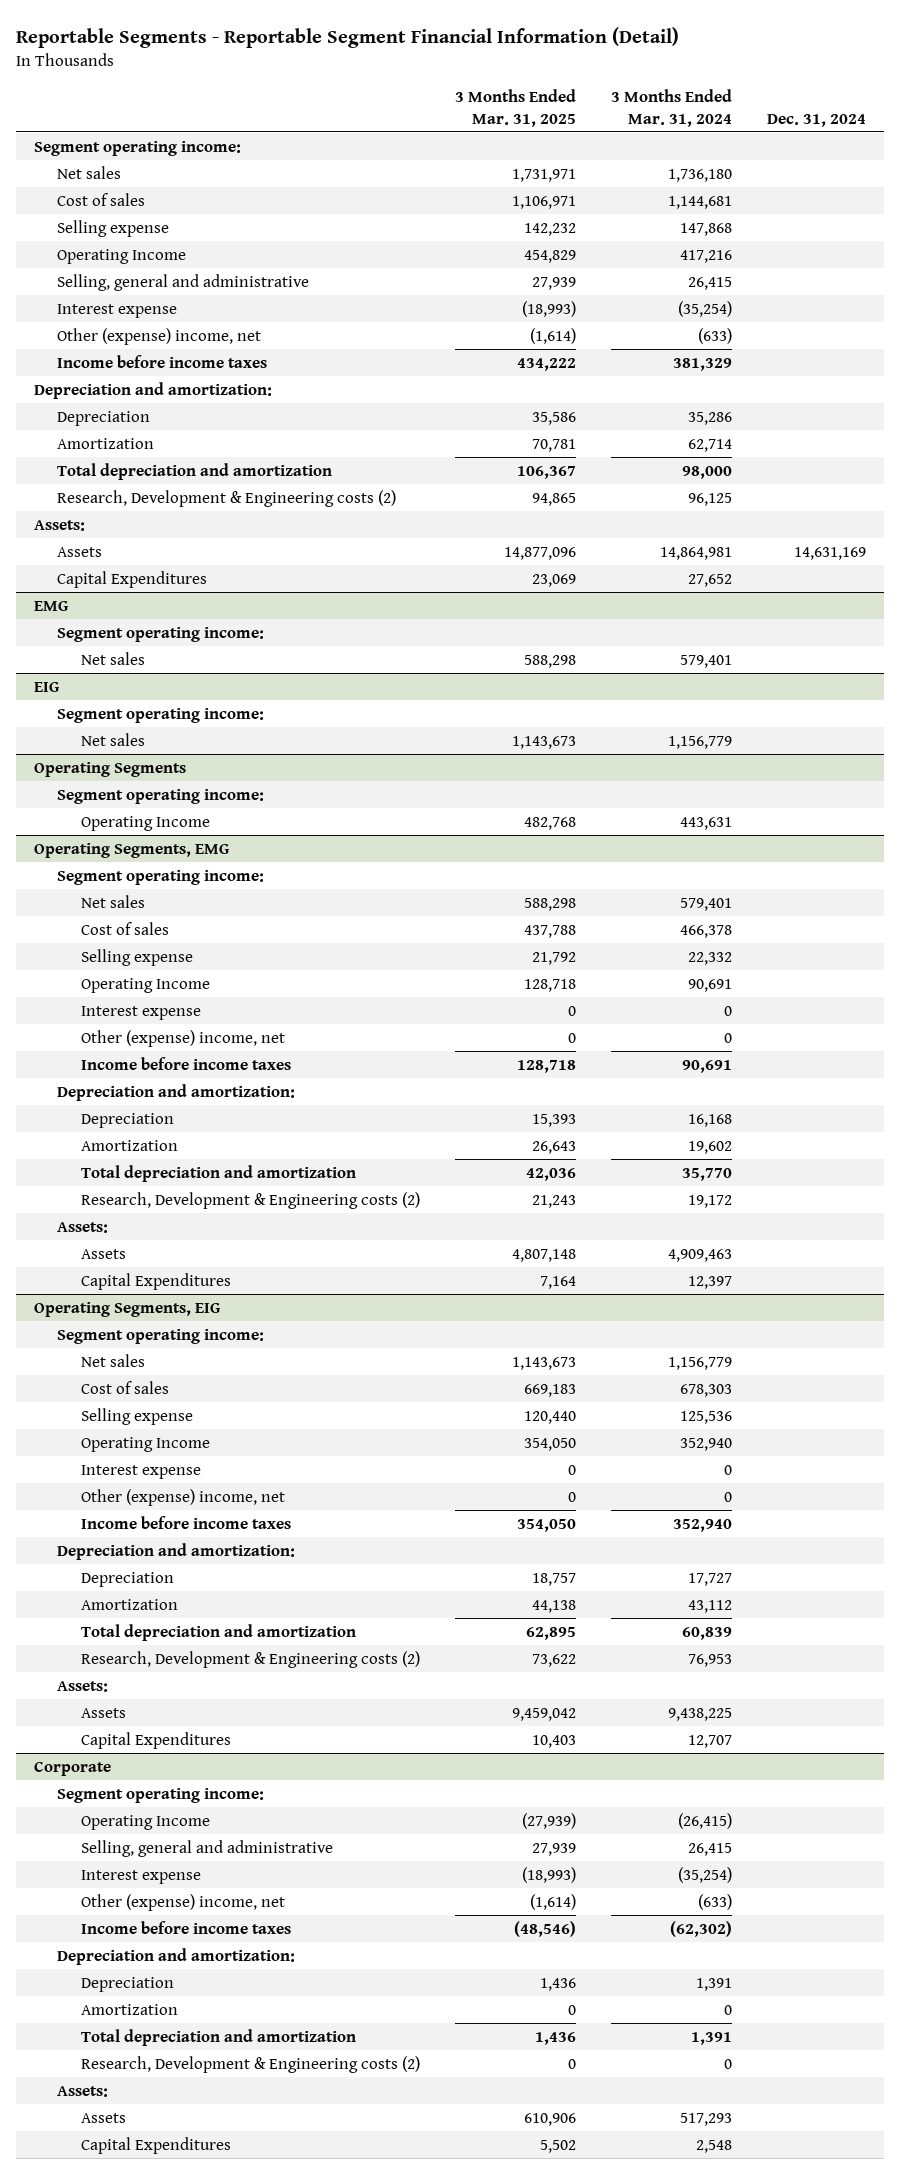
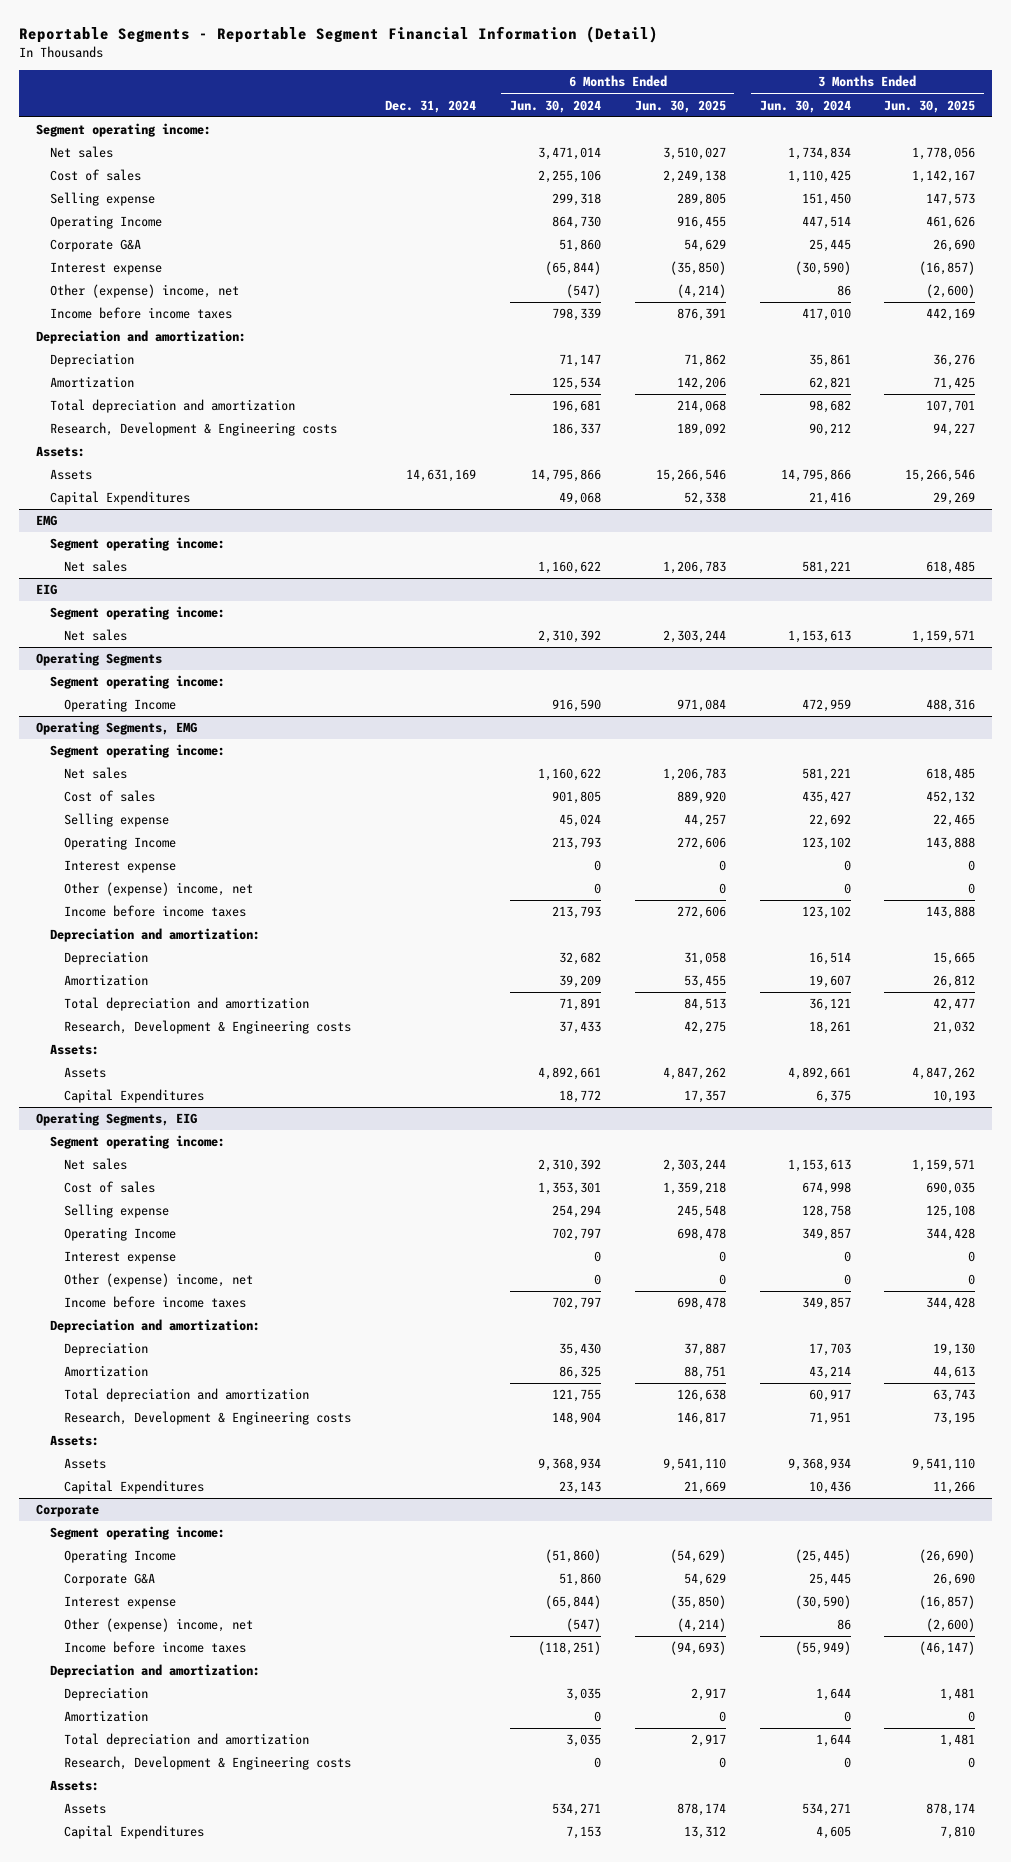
- | 3 Months Ended Mar. 31, 2025 | 3 Months Ended Mar. 31, 2024 | Dec. 31, 2024
+ | Dec. 31, 2024 | 6 Months Ended Jun. 30, 2024 | 6 Months Ended Jun. 30, 2025 | 3 Months Ended Jun. 30, 2024 | 3 Months Ended Jun. 30, 2025
- Selling, general and administrative | 27,939 | 26,415 |
+ Corporate G&A | | 51,860 | 54,629 | 25,445 | 26,690
- Research, Development & Engineering costs (2) | 94,865 | 96,125 |
+ Research, Development & Engineering costs | | 186,337 | 189,092 | 90,212 | 94,227
@ Operating Segments, EMG
- Research, Development & Engineering costs (2) | 21,243 | 19,172 |
+ Research, Development & Engineering costs | | 37,433 | 42,275 | 18,261 | 21,032
@ Operating Segments, EIG
- Research, Development & Engineering costs (2) | 73,622 | 76,953 |
+ Research, Development & Engineering costs | | 148,904 | 146,817 | 71,951 | 73,195
@ Corporate
- Selling, general and administrative | 27,939 | 26,415 |
+ Corporate G&A | | 51,860 | 54,629 | 25,445 | 26,690
- Research, Development & Engineering costs (2) | 0 | 0 |
+ Research, Development & Engineering costs | | 0 | 0 | 0 | 0

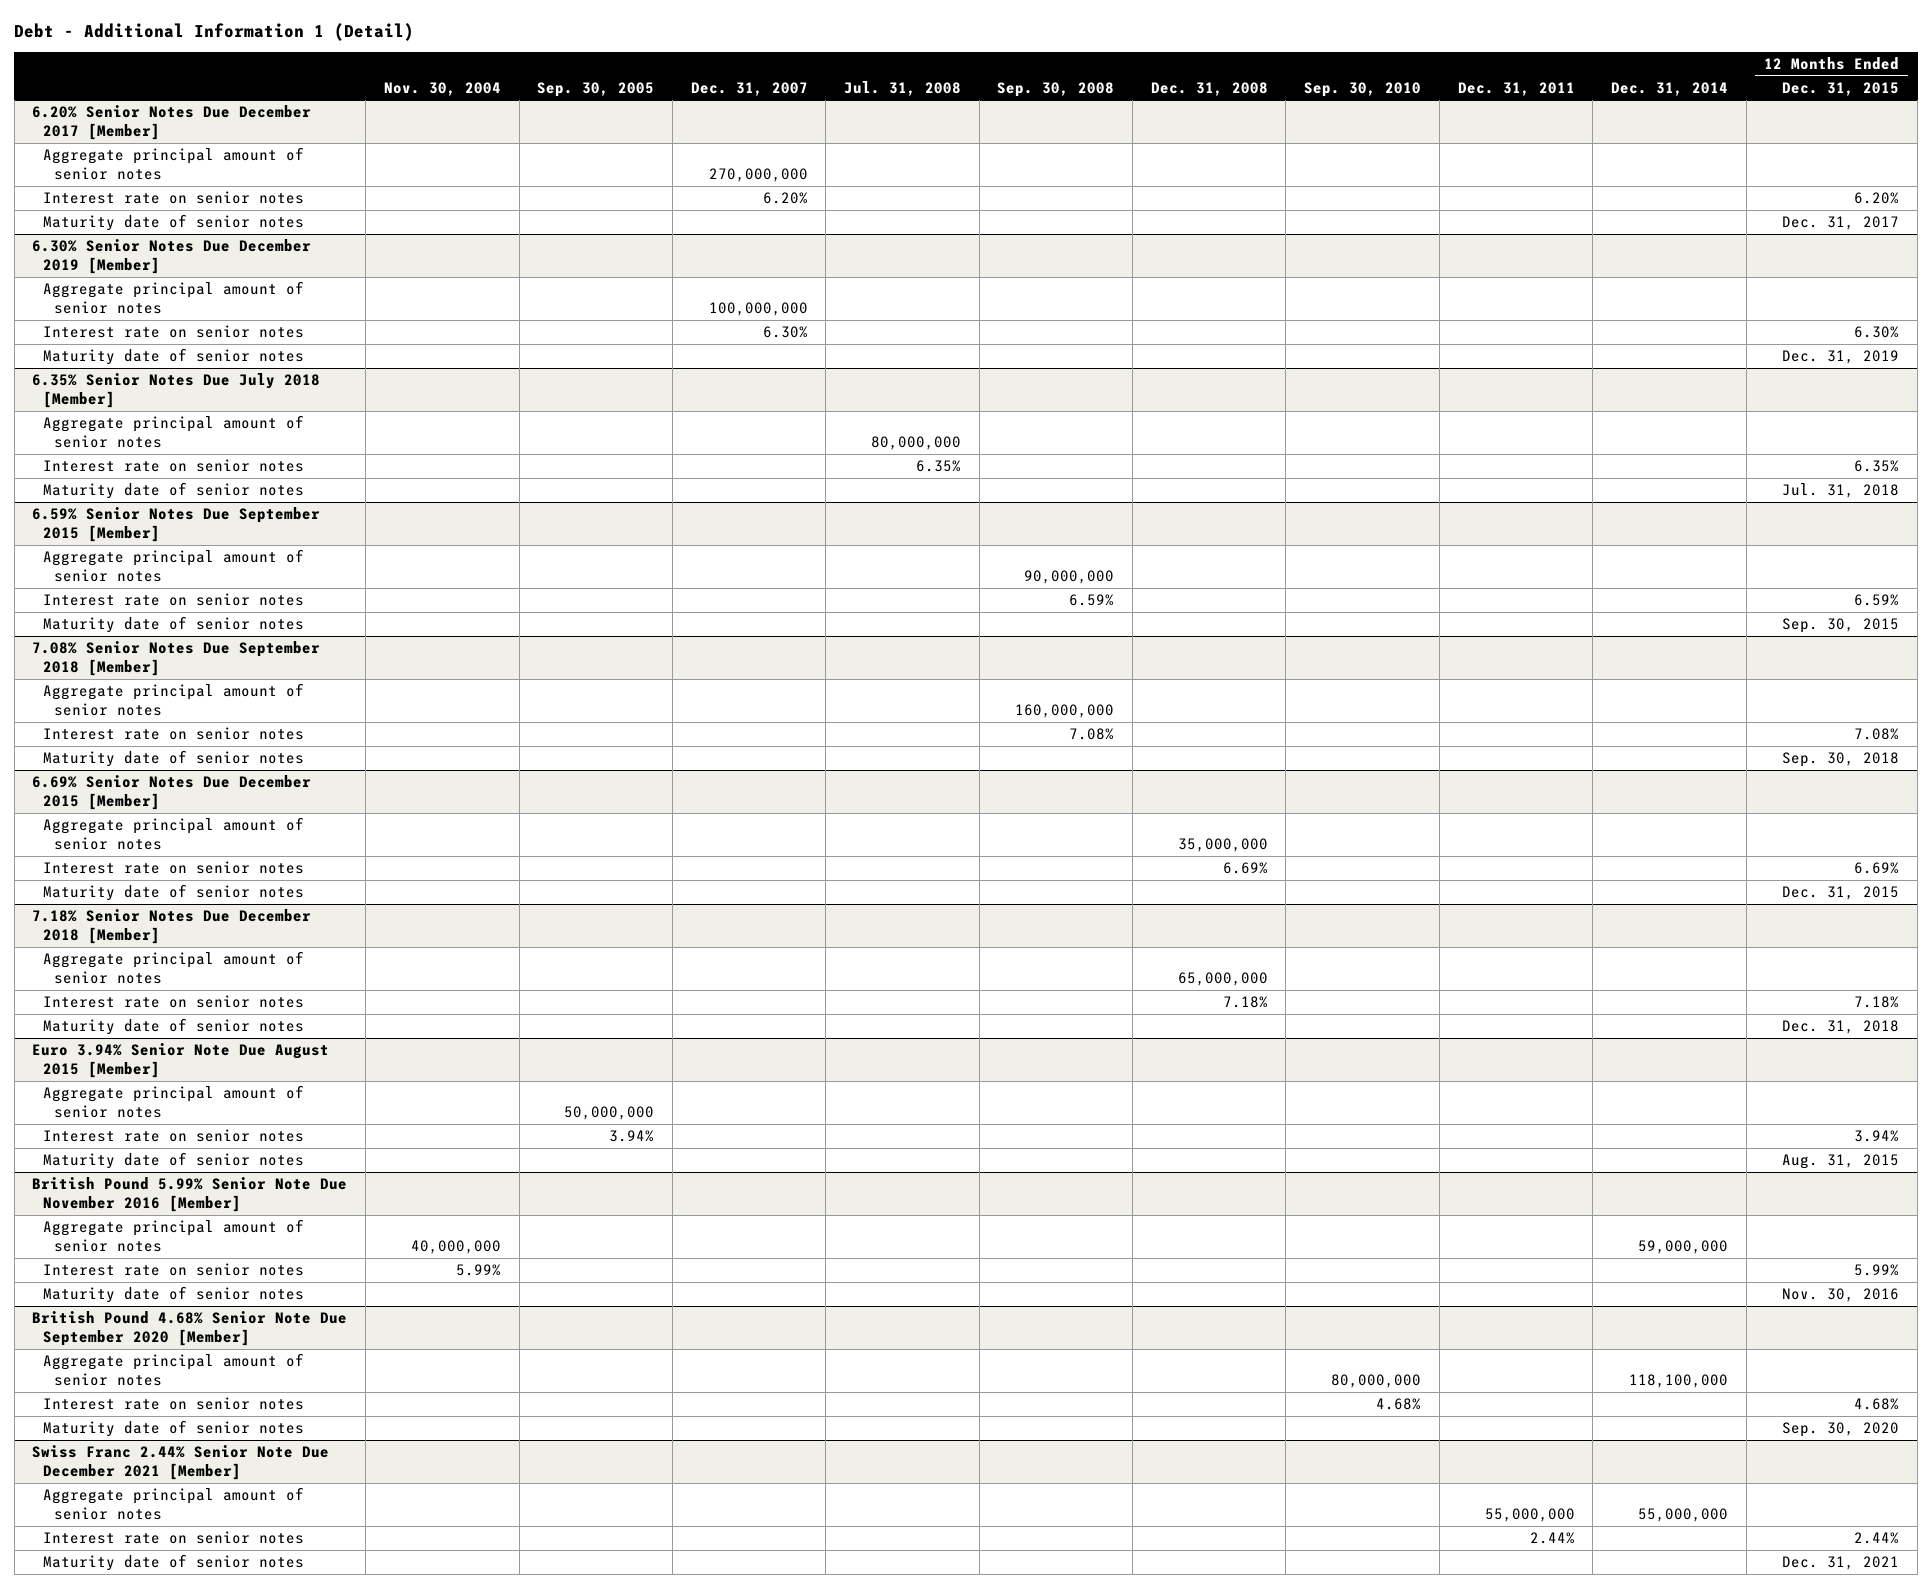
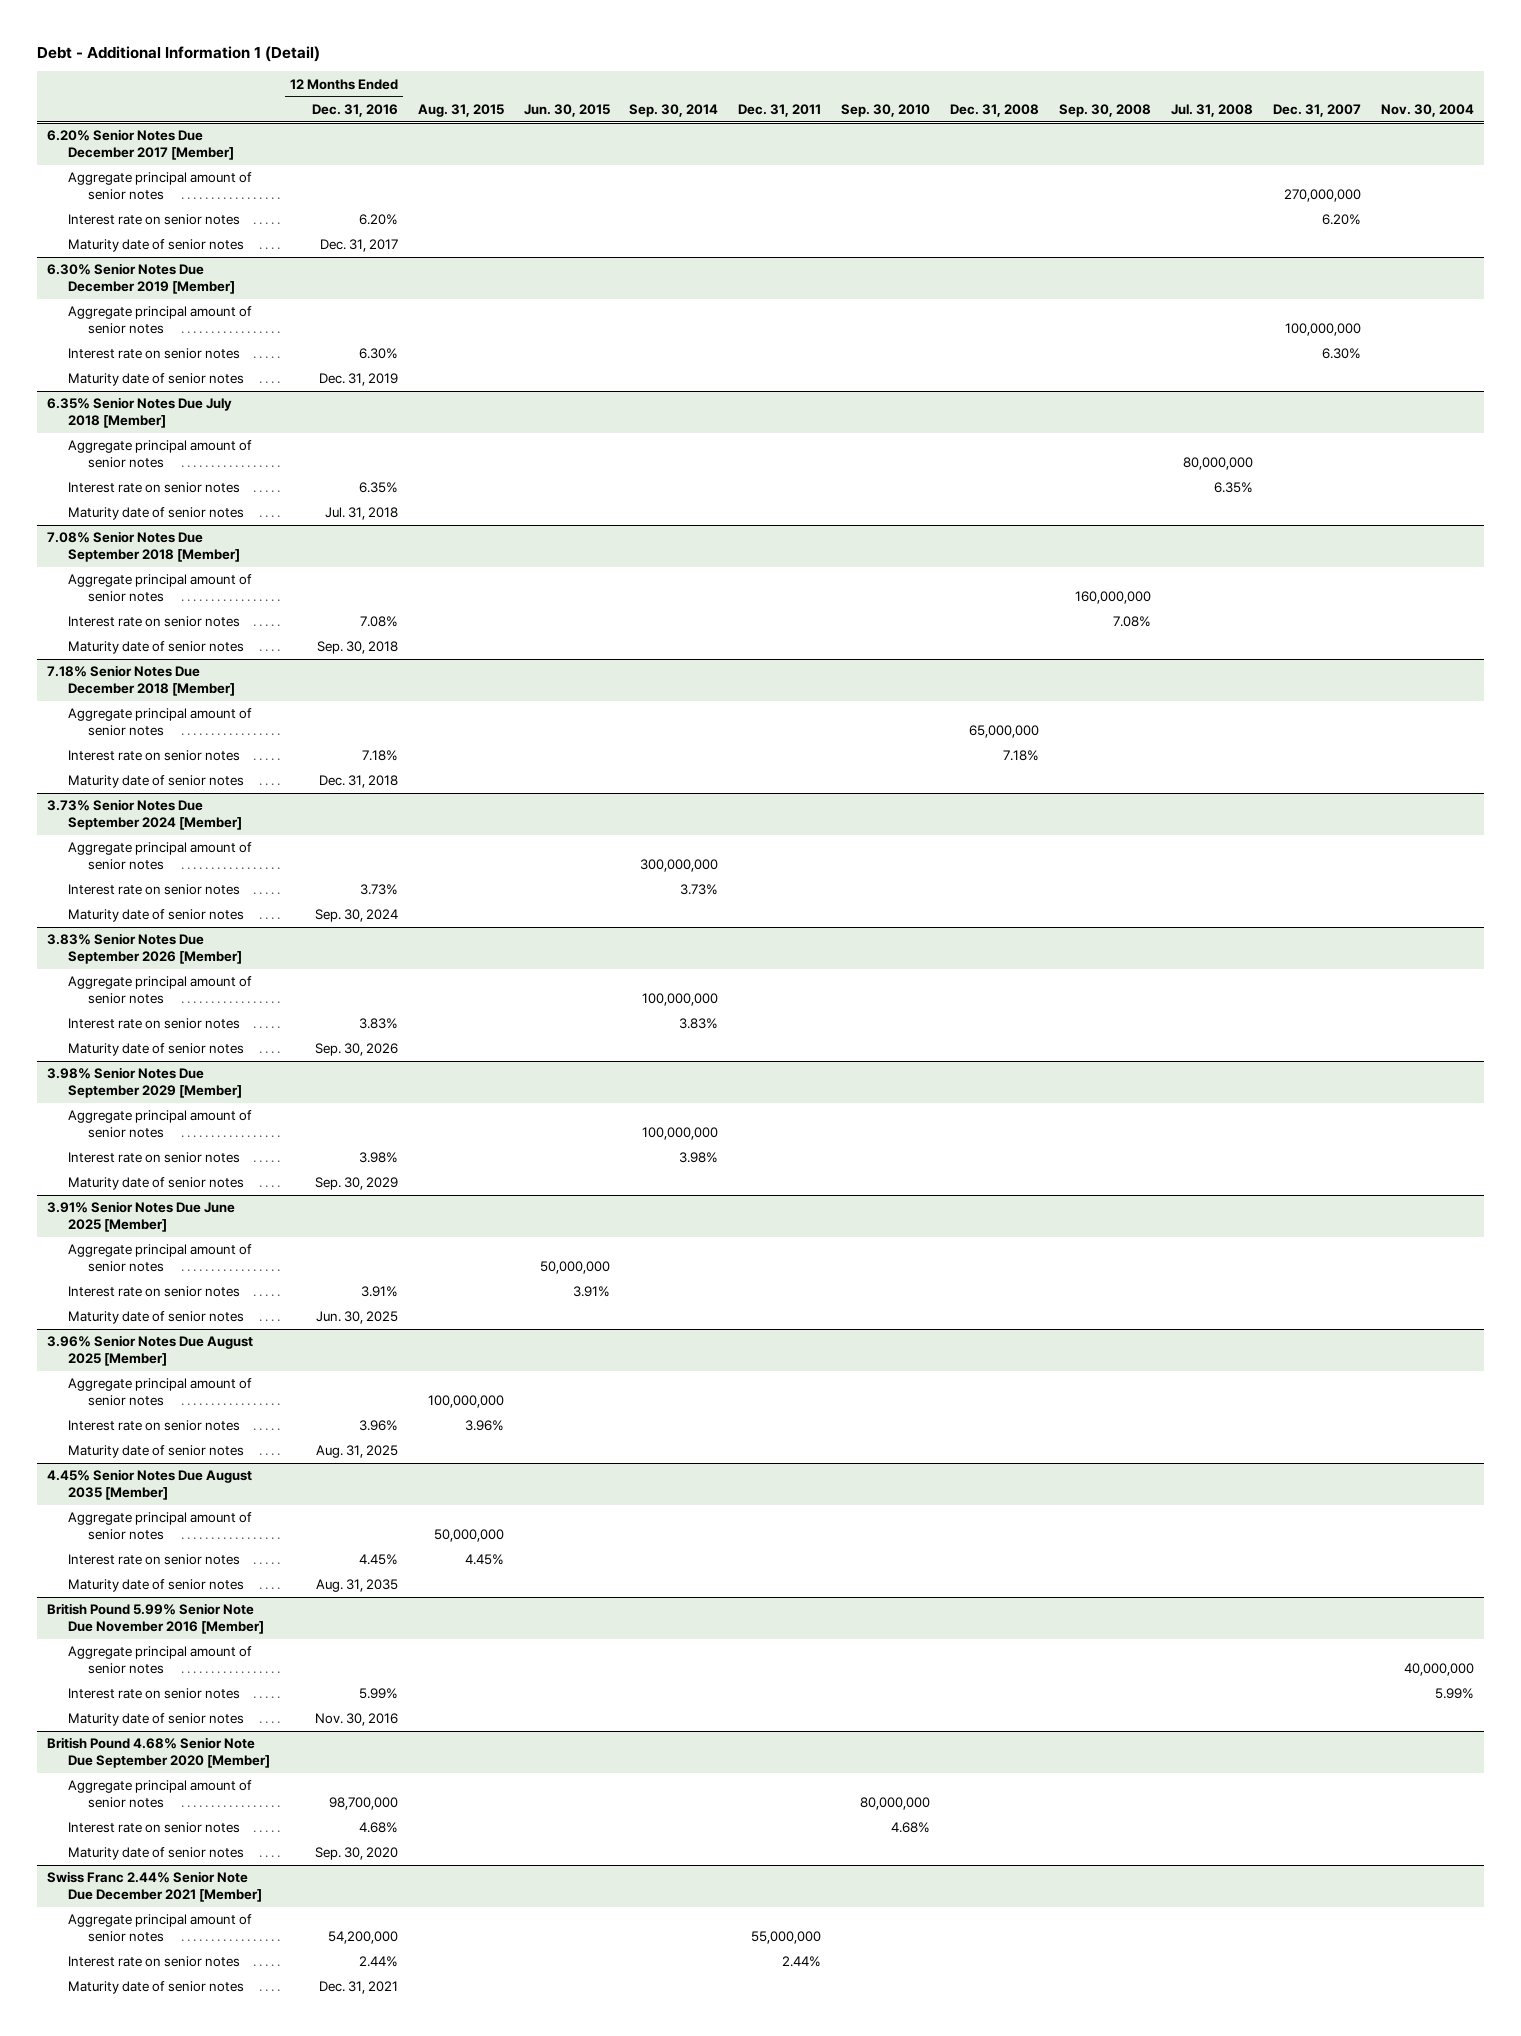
- | Nov. 30, 2004 | Sep. 30, 2005 | Dec. 31, 2007 | Jul. 31, 2008 | Sep. 30, 2008 | Dec. 31, 2008 | Sep. 30, 2010 | Dec. 31, 2011 | Dec. 31, 2014 | 12 Months Ended Dec. 31, 2015
+ | 12 Months Ended Dec. 31, 2016 | Aug. 31, 2015 | Jun. 30, 2015 | Sep. 30, 2014 | Dec. 31, 2011 | Sep. 30, 2010 | Dec. 31, 2008 | Sep. 30, 2008 | Jul. 31, 2008 | Dec. 31, 2007 | Nov. 30, 2004
- 6.59% Senior Notes Due September 2015 [Member]
- Aggregate principal amount of senior notes | | | | | 90,000,000 | | | | |
- Interest rate on senior notes | | | | | 6.59% | | | | | 6.59%
- Maturity date of senior notes | | | | | | | | | | Sep. 30, 2015
- 6.69% Senior Notes Due December 2015 [Member]
- Aggregate principal amount of senior notes | | | | | | 35,000,000 | | | |
- Interest rate on senior notes | | | | | | 6.69% | | | | 6.69%
- Maturity date of senior notes | | | | | | | | | | Dec. 31, 2015
- Euro 3.94% Senior Note Due August 2015 [Member]
- Aggregate principal amount of senior notes | | 50,000,000 | | | | | | | |
- Interest rate on senior notes | | 3.94% | | | | | | | | 3.94%
- Maturity date of senior notes | | | | | | | | | | Aug. 31, 2015
+ 3.73% Senior Notes Due September 2024 [Member]
+ Aggregate principal amount of senior notes | | | | 300,000,000 | | | | | | |
+ Interest rate on senior notes | 3.73% | | | 3.73% | | | | | | |
+ Maturity date of senior notes | Sep. 30, 2024 | | | | | | | | | |
+ 3.83% Senior Notes Due September 2026 [Member]
+ Aggregate principal amount of senior notes | | | | 100,000,000 | | | | | | |
+ Interest rate on senior notes | 3.83% | | | 3.83% | | | | | | |
+ Maturity date of senior notes | Sep. 30, 2026 | | | | | | | | | |
+ 3.98% Senior Notes Due September 2029 [Member]
+ Aggregate principal amount of senior notes | | | | 100,000,000 | | | | | | |
+ Interest rate on senior notes | 3.98% | | | 3.98% | | | | | | |
+ Maturity date of senior notes | Sep. 30, 2029 | | | | | | | | | |
+ 3.91% Senior Notes Due June 2025 [Member]
+ Aggregate principal amount of senior notes | | | 50,000,000 | | | | | | | |
+ Interest rate on senior notes | 3.91% | | 3.91% | | | | | | | |
+ Maturity date of senior notes | Jun. 30, 2025 | | | | | | | | | |
+ 3.96% Senior Notes Due August 2025 [Member]
+ Aggregate principal amount of senior notes | | 100,000,000 | | | | | | | | |
+ Interest rate on senior notes | 3.96% | 3.96% | | | | | | | | |
+ Maturity date of senior notes | Aug. 31, 2025 | | | | | | | | | |
+ 4.45% Senior Notes Due August 2035 [Member]
+ Aggregate principal amount of senior notes | | 50,000,000 | | | | | | | | |
+ Interest rate on senior notes | 4.45% | 4.45% | | | | | | | | |
+ Maturity date of senior notes | Aug. 31, 2035 | | | | | | | | | |

